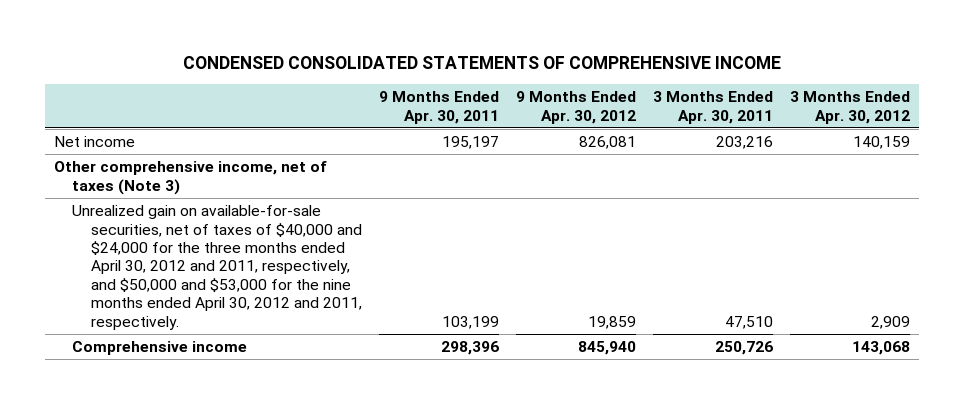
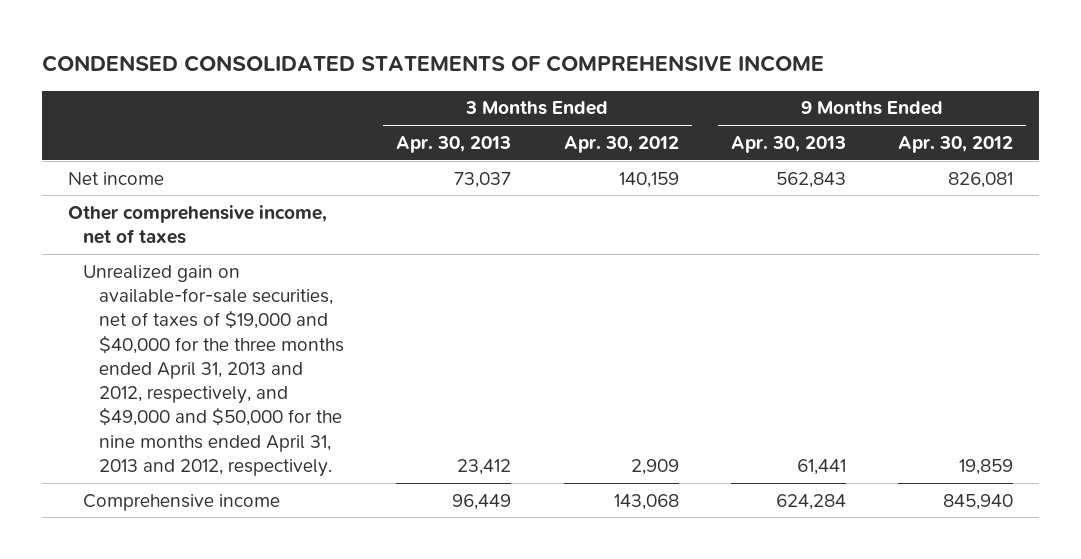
- | 9 Months Ended Apr. 30, 2011 | 9 Months Ended Apr. 30, 2012 | 3 Months Ended Apr. 30, 2011 | 3 Months Ended Apr. 30, 2012
+ | 3 Months Ended Apr. 30, 2013 | 3 Months Ended Apr. 30, 2012 | 9 Months Ended Apr. 30, 2013 | 9 Months Ended Apr. 30, 2012
- Other comprehensive income, net of taxes (Note 3)
- Unrealized gain on available-for-sale securities, net of taxes of $40,000 and $24,000 for the three months ended April 30, 2012 and 2011, respectively, and $50,000 and $53,000 for the nine months ended April 30, 2012 and 2011, respectively. | 103,199 | 19,859 | 47,510 | 2,909
+ Other comprehensive income, net of taxes
+ Unrealized gain on available-for-sale securities, net of taxes of $19,000 and $40,000 for the three months ended April 31, 2013 and 2012, respectively, and $49,000 and $50,000 for the nine months ended April 31, 2013 and 2012, respectively. | 23,412 | 2,909 | 61,441 | 19,859

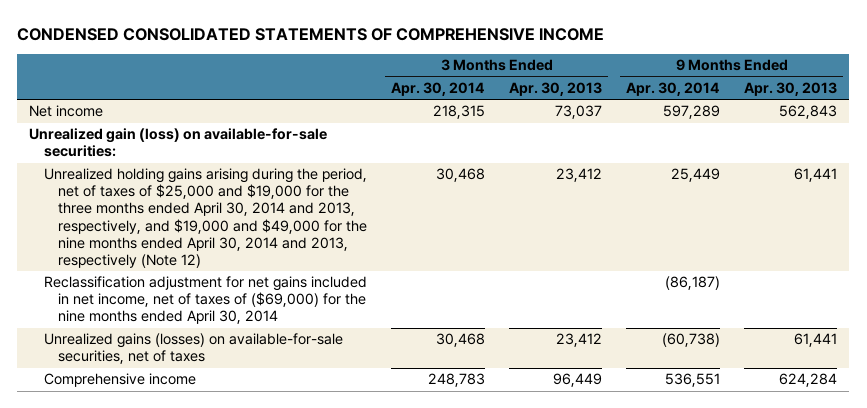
- | 3 Months Ended Apr. 30, 2013 | 3 Months Ended Apr. 30, 2012 | 9 Months Ended Apr. 30, 2013 | 9 Months Ended Apr. 30, 2012
+ | 3 Months Ended Apr. 30, 2014 | 3 Months Ended Apr. 30, 2013 | 9 Months Ended Apr. 30, 2014 | 9 Months Ended Apr. 30, 2013
- Other comprehensive income, net of taxes
- Unrealized gain on available-for-sale securities, net of taxes of $19,000 and $40,000 for the three months ended April 31, 2013 and 2012, respectively, and $49,000 and $50,000 for the nine months ended April 31, 2013 and 2012, respectively. | 23,412 | 2,909 | 61,441 | 19,859
+ Unrealized gain (loss) on available-for-sale securities:
+ Unrealized holding gains arising during the period, net of taxes of $25,000 and $19,000 for the three months ended April 30, 2014 and 2013, respectively, and $19,000 and $49,000 for the nine months ended April 30, 2014 and 2013, respectively (Note 12) | 30,468 | 23,412 | 25,449 | 61,441
+ Reclassification adjustment for net gains included in net income, net of taxes of ($69,000) for the nine months ended April 30, 2014 | | | (86,187) |
+ Unrealized gains (losses) on available-for-sale securities, net of taxes | 30,468 | 23,412 | (60,738) | 61,441

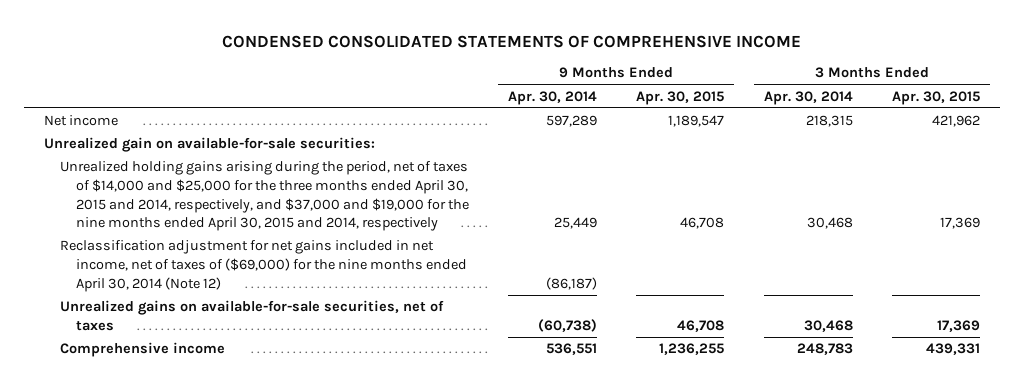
- | 3 Months Ended Apr. 30, 2014 | 3 Months Ended Apr. 30, 2013 | 9 Months Ended Apr. 30, 2014 | 9 Months Ended Apr. 30, 2013
+ | 9 Months Ended Apr. 30, 2014 | 9 Months Ended Apr. 30, 2015 | 3 Months Ended Apr. 30, 2014 | 3 Months Ended Apr. 30, 2015
- Unrealized gain (loss) on available-for-sale securities:
- Unrealized holding gains arising during the period, net of taxes of $25,000 and $19,000 for the three months ended April 30, 2014 and 2013, respectively, and $19,000 and $49,000 for the nine months ended April 30, 2014 and 2013, respectively (Note 12) | 30,468 | 23,412 | 25,449 | 61,441
- Reclassification adjustment for net gains included in net income, net of taxes of ($69,000) for the nine months ended April 30, 2014 | | | (86,187) |
- Unrealized gains (losses) on available-for-sale securities, net of taxes | 30,468 | 23,412 | (60,738) | 61,441
+ Unrealized gain on available-for-sale securities:
+ Unrealized holding gains arising during the period, net of taxes of $14,000 and $25,000 for the three months ended April 30, 2015 and 2014, respectively, and $37,000 and $19,000 for the nine months ended April 30, 2015 and 2014, respectively | 25,449 | 46,708 | 30,468 | 17,369
+ Reclassification adjustment for net gains included in net income, net of taxes of ($69,000) for the nine months ended April 30, 2014 (Note 12) | (86,187) | | |
+ Unrealized gains on available-for-sale securities, net of taxes | (60,738) | 46,708 | 30,468 | 17,369

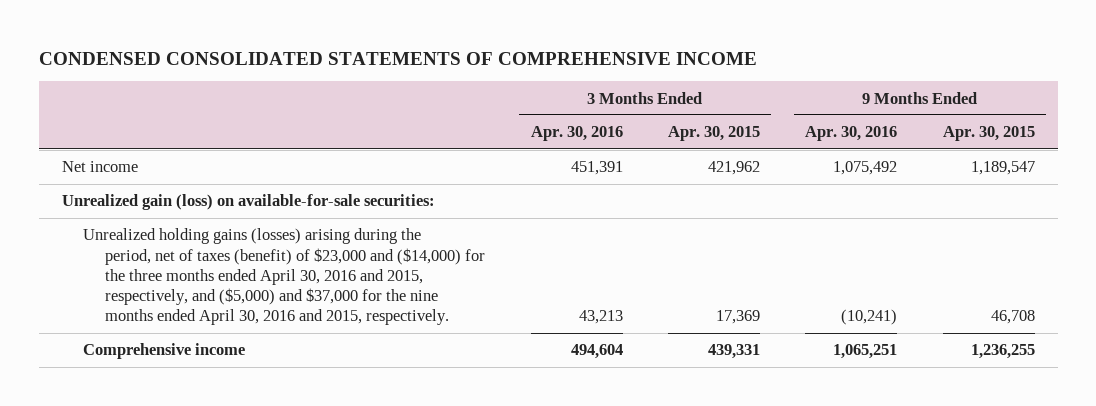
- | 9 Months Ended Apr. 30, 2014 | 9 Months Ended Apr. 30, 2015 | 3 Months Ended Apr. 30, 2014 | 3 Months Ended Apr. 30, 2015
+ | 3 Months Ended Apr. 30, 2016 | 3 Months Ended Apr. 30, 2015 | 9 Months Ended Apr. 30, 2016 | 9 Months Ended Apr. 30, 2015
- Unrealized gain on available-for-sale securities:
- Unrealized holding gains arising during the period, net of taxes of $14,000 and $25,000 for the three months ended April 30, 2015 and 2014, respectively, and $37,000 and $19,000 for the nine months ended April 30, 2015 and 2014, respectively | 25,449 | 46,708 | 30,468 | 17,369
- Reclassification adjustment for net gains included in net income, net of taxes of ($69,000) for the nine months ended April 30, 2014 (Note 12) | (86,187) | | |
- Unrealized gains on available-for-sale securities, net of taxes | (60,738) | 46,708 | 30,468 | 17,369
+ Unrealized gain (loss) on available-for-sale securities:
+ Unrealized holding gains (losses) arising during the period, net of taxes (benefit) of $23,000 and ($14,000) for the three months ended April 30, 2016 and 2015, respectively, and ($5,000) and $37,000 for the nine months ended April 30, 2016 and 2015, respectively. | 43,213 | 17,369 | (10,241) | 46,708

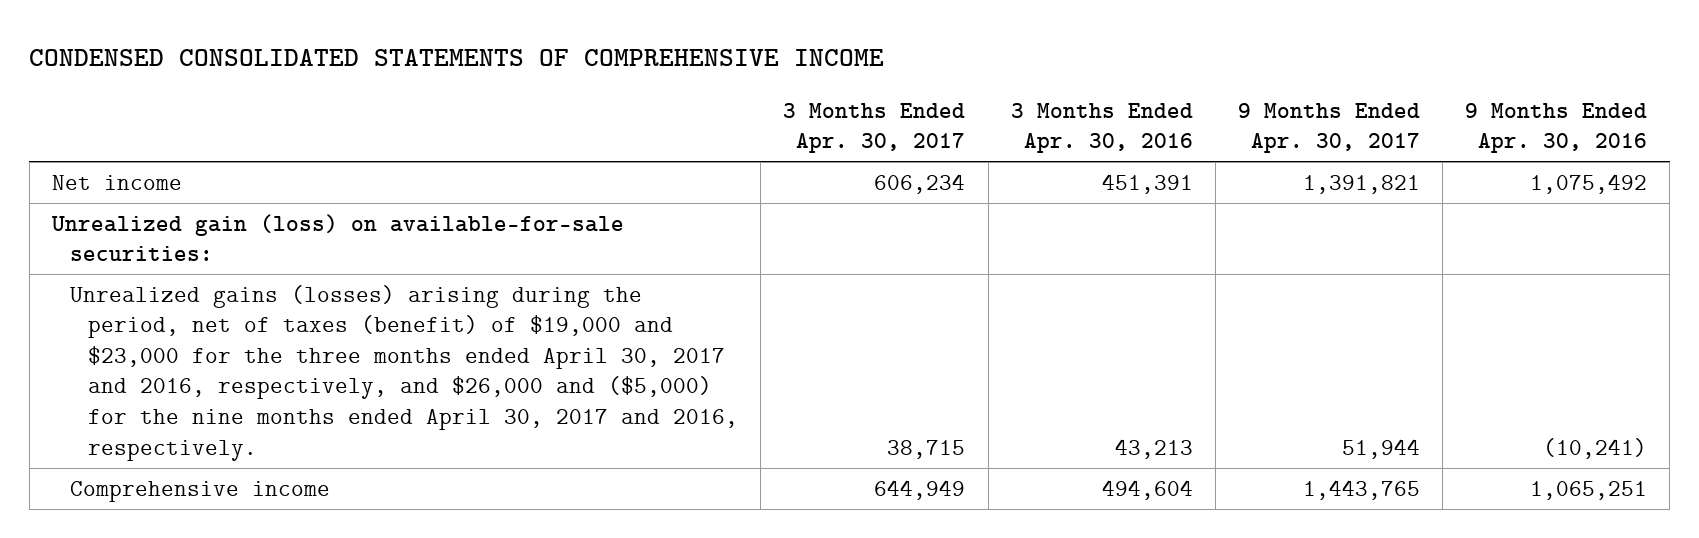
- | 3 Months Ended Apr. 30, 2016 | 3 Months Ended Apr. 30, 2015 | 9 Months Ended Apr. 30, 2016 | 9 Months Ended Apr. 30, 2015
+ | 3 Months Ended Apr. 30, 2017 | 3 Months Ended Apr. 30, 2016 | 9 Months Ended Apr. 30, 2017 | 9 Months Ended Apr. 30, 2016
- Unrealized holding gains (losses) arising during the period, net of taxes (benefit) of $23,000 and ($14,000) for the three months ended April 30, 2016 and 2015, respectively, and ($5,000) and $37,000 for the nine months ended April 30, 2016 and 2015, respectively. | 43,213 | 17,369 | (10,241) | 46,708
+ Unrealized gains (losses) arising during the period, net of taxes (benefit) of $19,000 and $23,000 for the three months ended April 30, 2017 and 2016, respectively, and $26,000 and ($5,000) for the nine months ended April 30, 2017 and 2016, respectively. | 38,715 | 43,213 | 51,944 | (10,241)

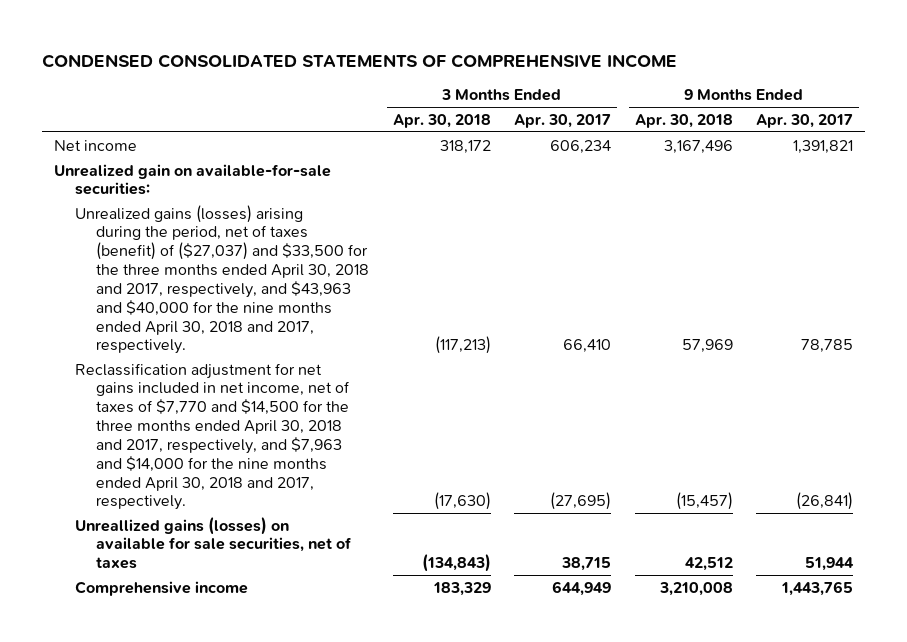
- | 3 Months Ended Apr. 30, 2017 | 3 Months Ended Apr. 30, 2016 | 9 Months Ended Apr. 30, 2017 | 9 Months Ended Apr. 30, 2016
+ | 3 Months Ended Apr. 30, 2018 | 3 Months Ended Apr. 30, 2017 | 9 Months Ended Apr. 30, 2018 | 9 Months Ended Apr. 30, 2017
- Unrealized gain (loss) on available-for-sale securities:
- Unrealized gains (losses) arising during the period, net of taxes (benefit) of $19,000 and $23,000 for the three months ended April 30, 2017 and 2016, respectively, and $26,000 and ($5,000) for the nine months ended April 30, 2017 and 2016, respectively. | 38,715 | 43,213 | 51,944 | (10,241)
+ Unrealized gain on available-for-sale securities:
+ Unrealized gains (losses) arising during the period, net of taxes (benefit) of ($27,037) and $33,500 for the three months ended April 30, 2018 and 2017, respectively, and $43,963 and $40,000 for the nine months ended April 30, 2018 and 2017, respectively. | (117,213) | 66,410 | 57,969 | 78,785
+ Reclassification adjustment for net gains included in net income, net of taxes of $7,770 and $14,500 for the three months ended April 30, 2018 and 2017, respectively, and $7,963 and $14,000 for the nine months ended April 30, 2018 and 2017, respectively. | (17,630) | (27,695) | (15,457) | (26,841)
+ Unreallized gains (losses) on available for sale securities, net of taxes | (134,843) | 38,715 | 42,512 | 51,944

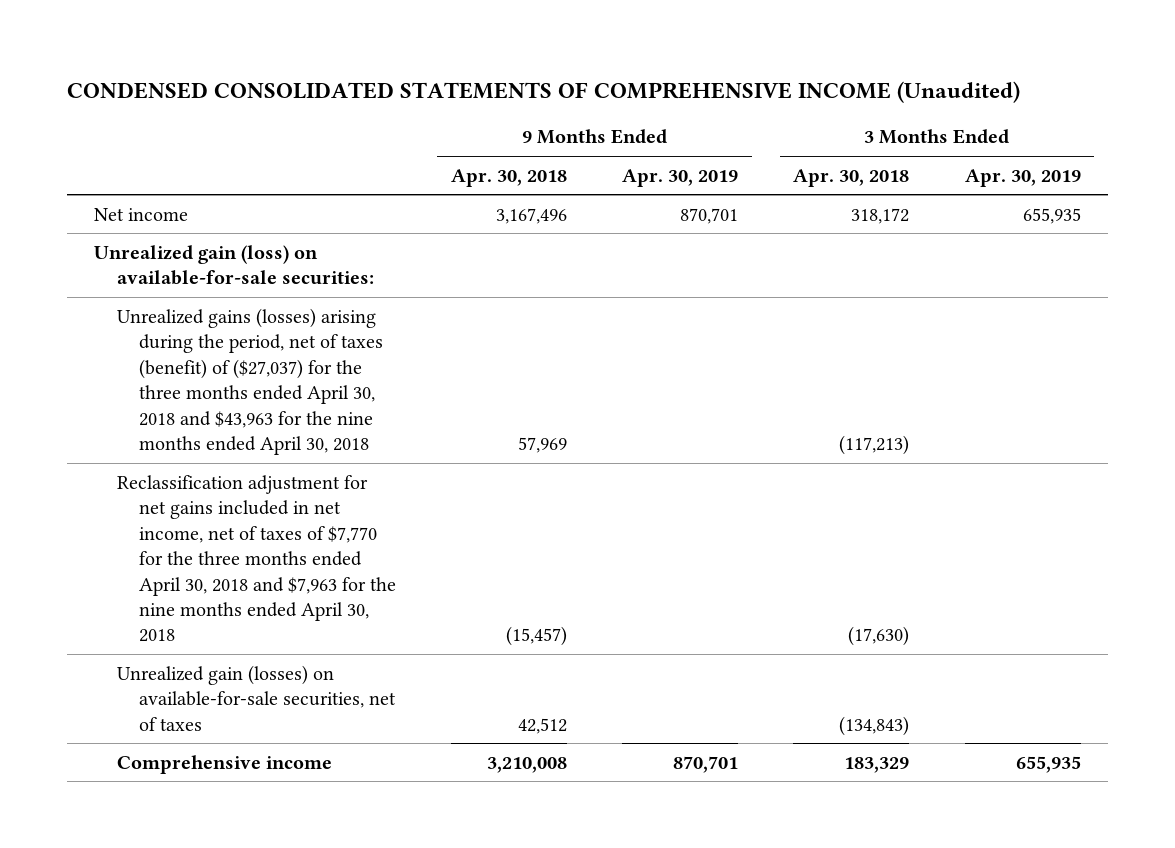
- CONDENSED CONSOLIDATED STATEMENTS OF COMPREHENSIVE INCOME
+ CONDENSED CONSOLIDATED STATEMENTS OF COMPREHENSIVE INCOME (Unaudited)
- | 3 Months Ended Apr. 30, 2018 | 3 Months Ended Apr. 30, 2017 | 9 Months Ended Apr. 30, 2018 | 9 Months Ended Apr. 30, 2017
+ | 9 Months Ended Apr. 30, 2018 | 9 Months Ended Apr. 30, 2019 | 3 Months Ended Apr. 30, 2018 | 3 Months Ended Apr. 30, 2019
- Unrealized gain on available-for-sale securities:
- Unrealized gains (losses) arising during the period, net of taxes (benefit) of ($27,037) and $33,500 for the three months ended April 30, 2018 and 2017, respectively, and $43,963 and $40,000 for the nine months ended April 30, 2018 and 2017, respectively. | (117,213) | 66,410 | 57,969 | 78,785
- Reclassification adjustment for net gains included in net income, net of taxes of $7,770 and $14,500 for the three months ended April 30, 2018 and 2017, respectively, and $7,963 and $14,000 for the nine months ended April 30, 2018 and 2017, respectively. | (17,630) | (27,695) | (15,457) | (26,841)
- Unreallized gains (losses) on available for sale securities, net of taxes | (134,843) | 38,715 | 42,512 | 51,944
+ Unrealized gain (loss) on available-for-sale securities:
+ Unrealized gains (losses) arising during the period, net of taxes (benefit) of ($27,037) for the three months ended April 30, 2018 and $43,963 for the nine months ended April 30, 2018 | 57,969 | | (117,213) |
+ Reclassification adjustment for net gains included in net income, net of taxes of $7,770 for the three months ended April 30, 2018 and $7,963 for the nine months ended April 30, 2018 | (15,457) | | (17,630) |
+ Unrealized gain (losses) on available-for-sale securities, net of taxes | 42,512 | | (134,843) |

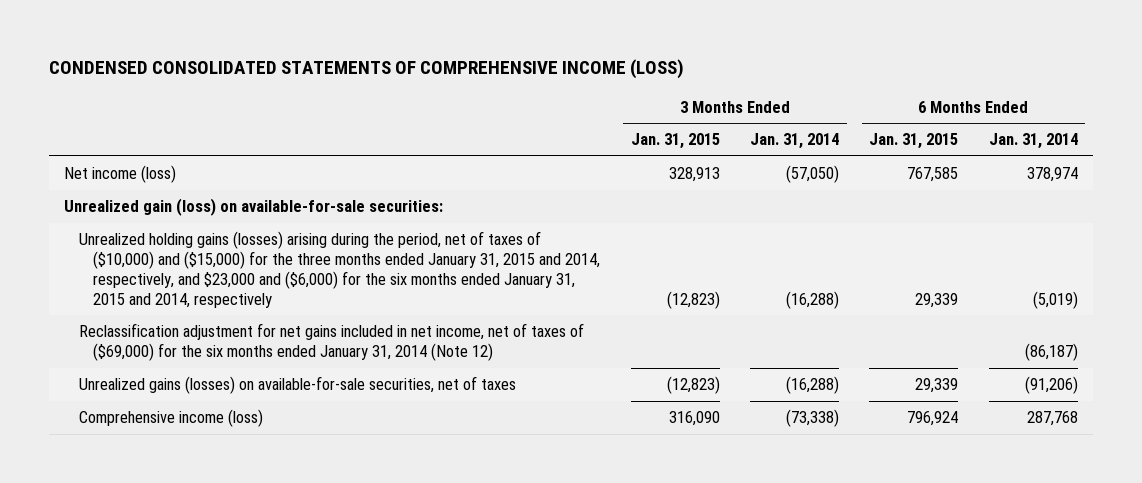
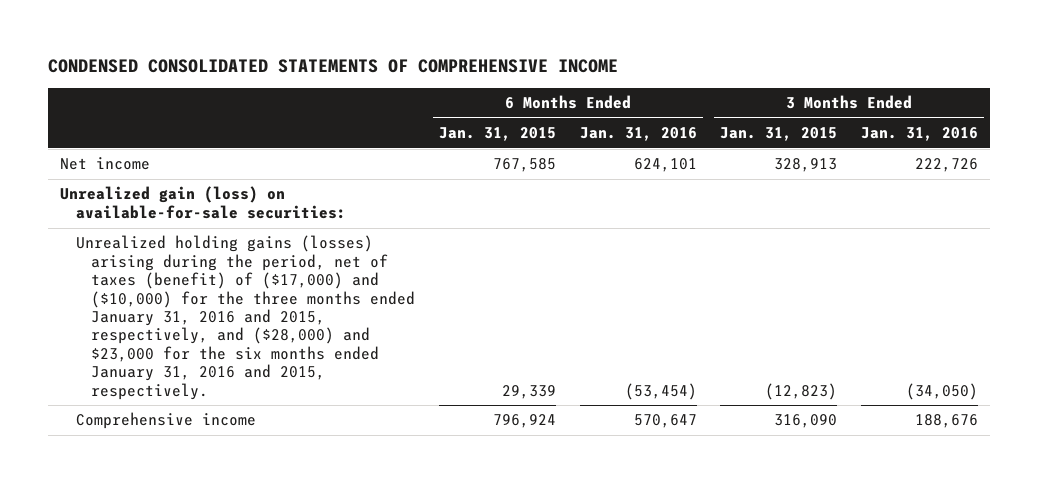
- CONDENSED CONSOLIDATED STATEMENTS OF COMPREHENSIVE INCOME (LOSS)
+ CONDENSED CONSOLIDATED STATEMENTS OF COMPREHENSIVE INCOME
- | 3 Months Ended Jan. 31, 2015 | 3 Months Ended Jan. 31, 2014 | 6 Months Ended Jan. 31, 2015 | 6 Months Ended Jan. 31, 2014
+ | 6 Months Ended Jan. 31, 2015 | 6 Months Ended Jan. 31, 2016 | 3 Months Ended Jan. 31, 2015 | 3 Months Ended Jan. 31, 2016
- Net income (loss) | 328,913 | (57,050) | 767,585 | 378,974
+ Net income | 767,585 | 624,101 | 328,913 | 222,726
- Unrealized holding gains (losses) arising during the period, net of taxes of ($10,000) and ($15,000) for the three months ended January 31, 2015 and 2014, respectively, and $23,000 and ($6,000) for the six months ended January 31, 2015 and 2014, respectively | (12,823) | (16,288) | 29,339 | (5,019)
- Reclassification adjustment for net gains included in net income, net of taxes of ($69,000) for the six months ended January 31, 2014 (Note 12) | | | | (86,187)
- Unrealized gains (losses) on available-for-sale securities, net of taxes | (12,823) | (16,288) | 29,339 | (91,206)
- Comprehensive income (loss) | 316,090 | (73,338) | 796,924 | 287,768
+ Unrealized holding gains (losses) arising during the period, net of taxes (benefit) of ($17,000) and ($10,000) for the three months ended January 31, 2016 and 2015, respectively, and ($28,000) and $23,000 for the six months ended January 31, 2016 and 2015, respectively. | 29,339 | (53,454) | (12,823) | (34,050)
+ Comprehensive income | 796,924 | 570,647 | 316,090 | 188,676

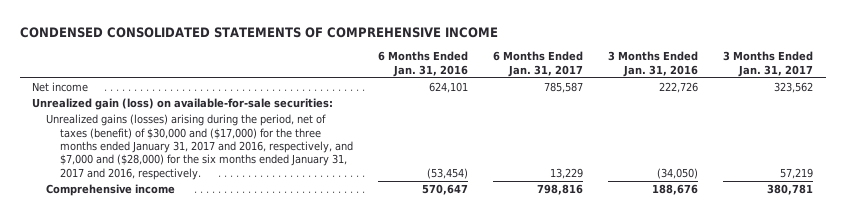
- | 6 Months Ended Jan. 31, 2015 | 6 Months Ended Jan. 31, 2016 | 3 Months Ended Jan. 31, 2015 | 3 Months Ended Jan. 31, 2016
+ | 6 Months Ended Jan. 31, 2016 | 6 Months Ended Jan. 31, 2017 | 3 Months Ended Jan. 31, 2016 | 3 Months Ended Jan. 31, 2017
- Unrealized holding gains (losses) arising during the period, net of taxes (benefit) of ($17,000) and ($10,000) for the three months ended January 31, 2016 and 2015, respectively, and ($28,000) and $23,000 for the six months ended January 31, 2016 and 2015, respectively. | 29,339 | (53,454) | (12,823) | (34,050)
+ Unrealized gains (losses) arising during the period, net of taxes (benefit) of $30,000 and ($17,000) for the three months ended January 31, 2017 and 2016, respectively, and $7,000 and ($28,000) for the six months ended January 31, 2017 and 2016, respectively. | (53,454) | 13,229 | (34,050) | 57,219

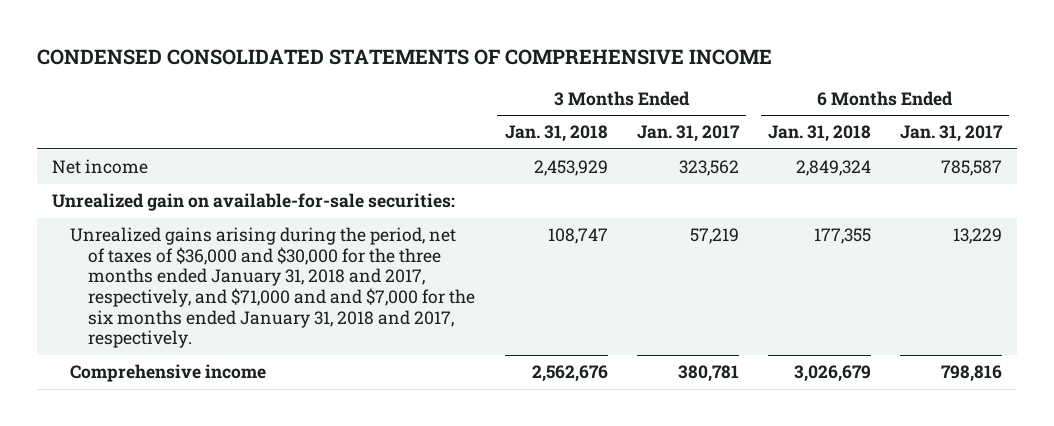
- | 6 Months Ended Jan. 31, 2016 | 6 Months Ended Jan. 31, 2017 | 3 Months Ended Jan. 31, 2016 | 3 Months Ended Jan. 31, 2017
+ | 3 Months Ended Jan. 31, 2018 | 3 Months Ended Jan. 31, 2017 | 6 Months Ended Jan. 31, 2018 | 6 Months Ended Jan. 31, 2017
- Unrealized gain (loss) on available-for-sale securities:
- Unrealized gains (losses) arising during the period, net of taxes (benefit) of $30,000 and ($17,000) for the three months ended January 31, 2017 and 2016, respectively, and $7,000 and ($28,000) for the six months ended January 31, 2017 and 2016, respectively. | (53,454) | 13,229 | (34,050) | 57,219
+ Unrealized gain on available-for-sale securities:
+ Unrealized gains arising during the period, net of taxes of $36,000 and $30,000 for the three months ended January 31, 2018 and 2017, respectively, and $71,000 and and $7,000 for the six months ended January 31, 2018 and 2017, respectively. | 108,747 | 57,219 | 177,355 | 13,229

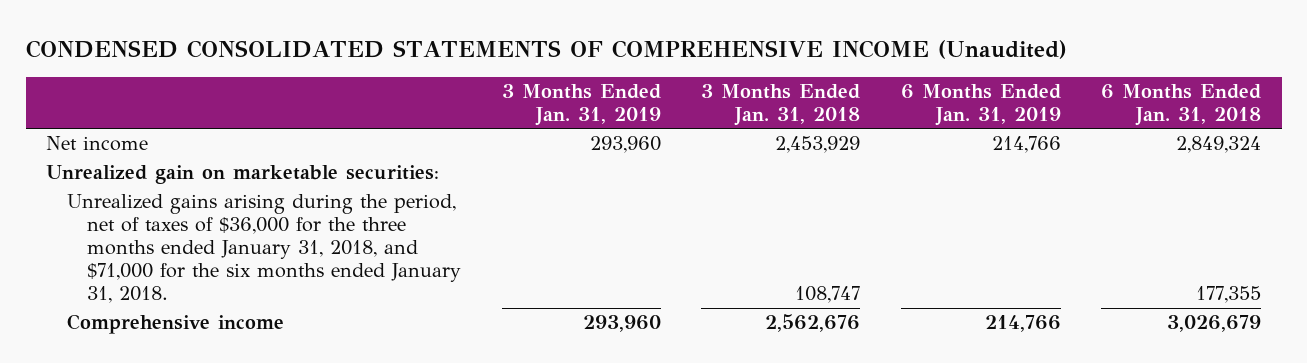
- CONDENSED CONSOLIDATED STATEMENTS OF COMPREHENSIVE INCOME
+ CONDENSED CONSOLIDATED STATEMENTS OF COMPREHENSIVE INCOME (Unaudited)
- | 3 Months Ended Jan. 31, 2018 | 3 Months Ended Jan. 31, 2017 | 6 Months Ended Jan. 31, 2018 | 6 Months Ended Jan. 31, 2017
+ | 3 Months Ended Jan. 31, 2019 | 3 Months Ended Jan. 31, 2018 | 6 Months Ended Jan. 31, 2019 | 6 Months Ended Jan. 31, 2018
- Unrealized gain on available-for-sale securities:
- Unrealized gains arising during the period, net of taxes of $36,000 and $30,000 for the three months ended January 31, 2018 and 2017, respectively, and $71,000 and and $7,000 for the six months ended January 31, 2018 and 2017, respectively. | 108,747 | 57,219 | 177,355 | 13,229
+ Unrealized gain on marketable securities:
+ Unrealized gains arising during the period, net of taxes of $36,000 for the three months ended January 31, 2018, and $71,000 for the six months ended January 31, 2018. | | 108,747 | | 177,355

